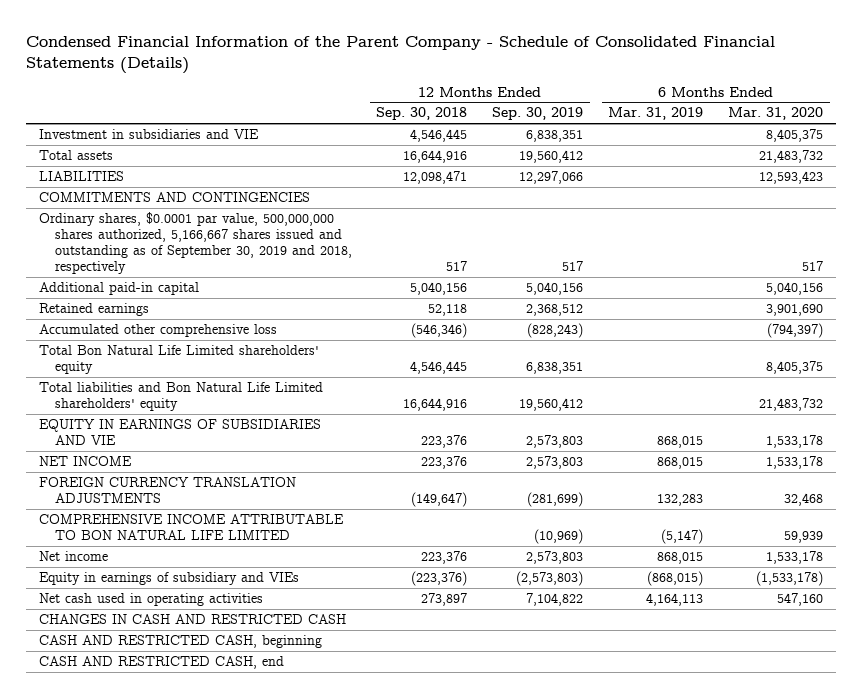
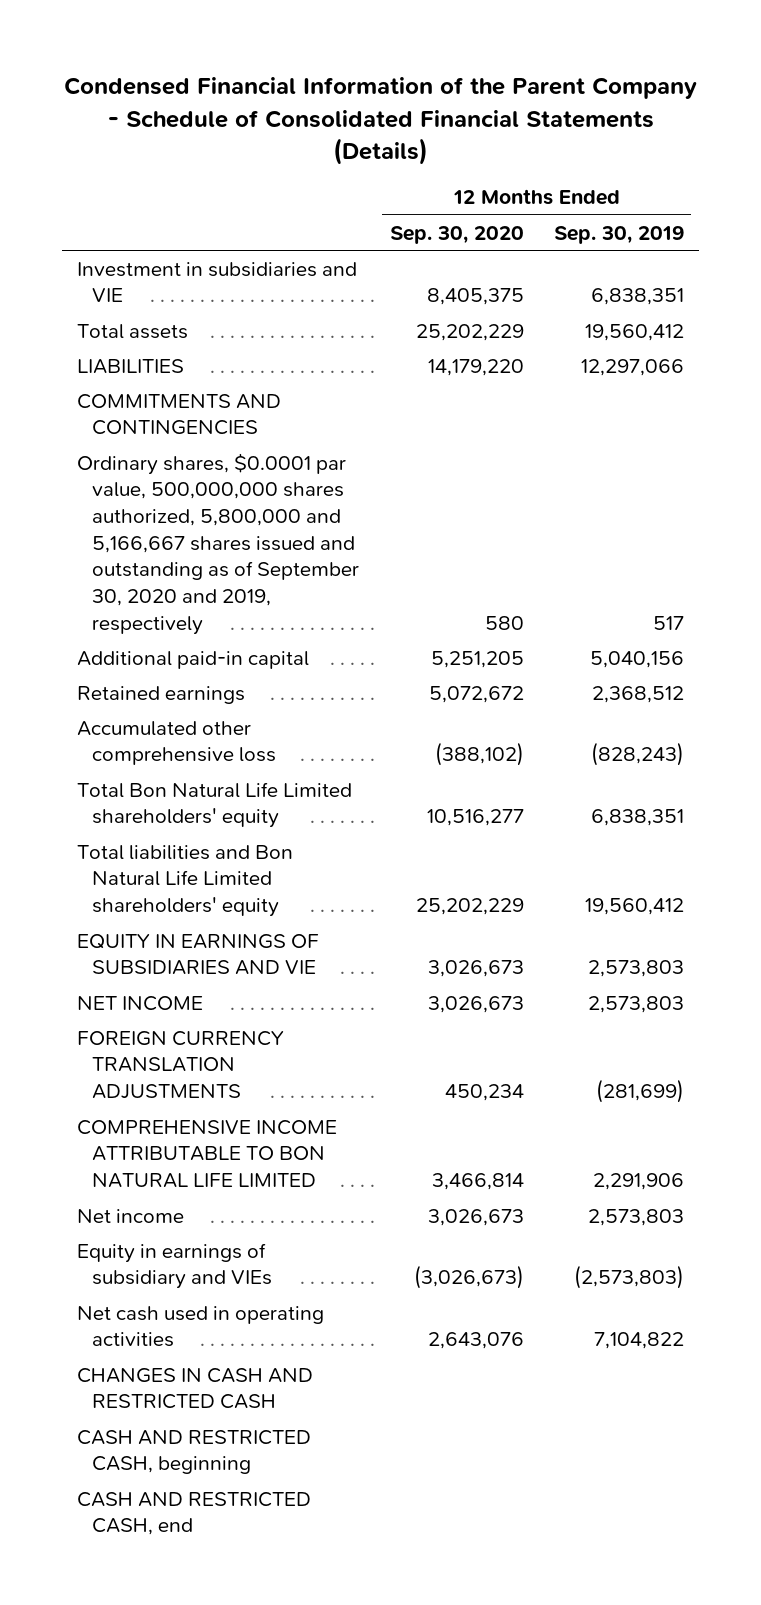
- | 12 Months Ended Sep. 30, 2018 | 12 Months Ended Sep. 30, 2019 | 6 Months Ended Mar. 31, 2019 | 6 Months Ended Mar. 31, 2020
+ | 12 Months Ended Sep. 30, 2020 | 12 Months Ended Sep. 30, 2019
- Ordinary shares, $0.0001 par value, 500,000,000 shares authorized, 5,166,667 shares issued and outstanding as of September 30, 2019 and 2018, respectively | 517 | 517 | | 517
+ Ordinary shares, $0.0001 par value, 500,000,000 shares authorized, 5,800,000 and 5,166,667 shares issued and outstanding as of September 30, 2020 and 2019, respectively | 580 | 517
- COMPREHENSIVE INCOME ATTRIBUTABLE TO BON NATURAL LIFE LIMITED | | (10,969) | (5,147) | 59,939
+ COMPREHENSIVE INCOME ATTRIBUTABLE TO BON NATURAL LIFE LIMITED | 3,466,814 | 2,291,906

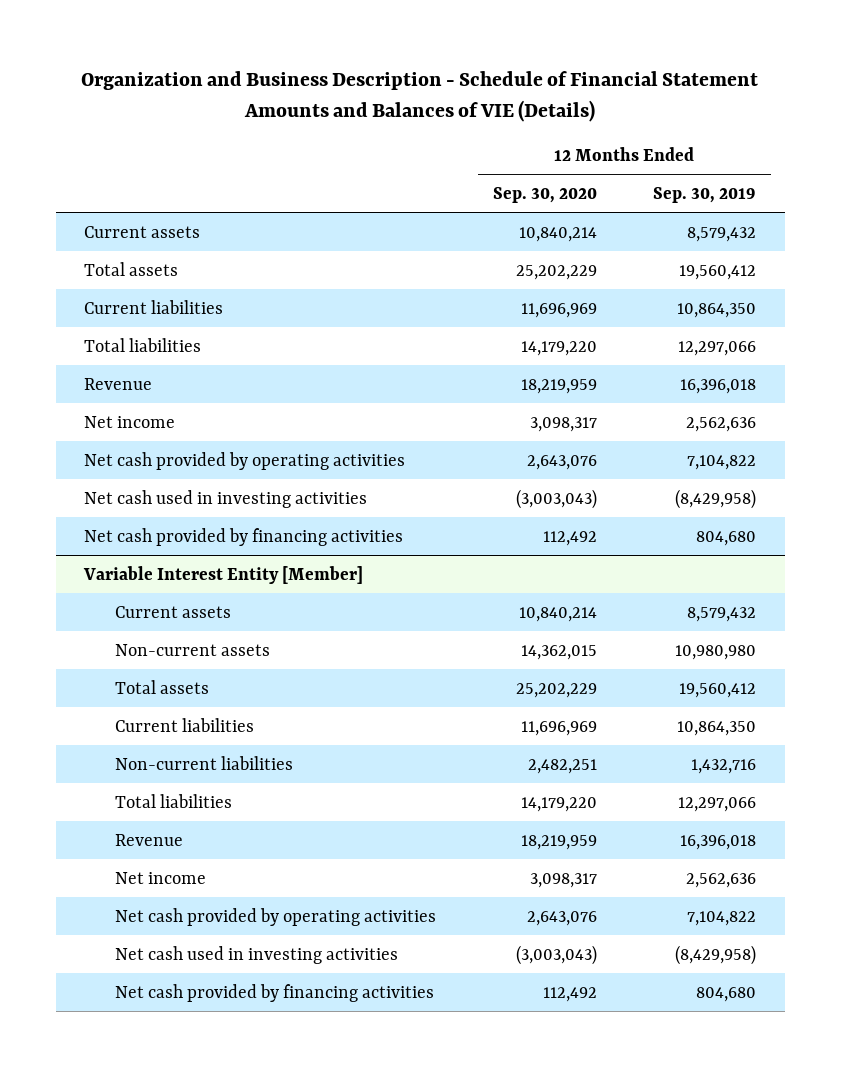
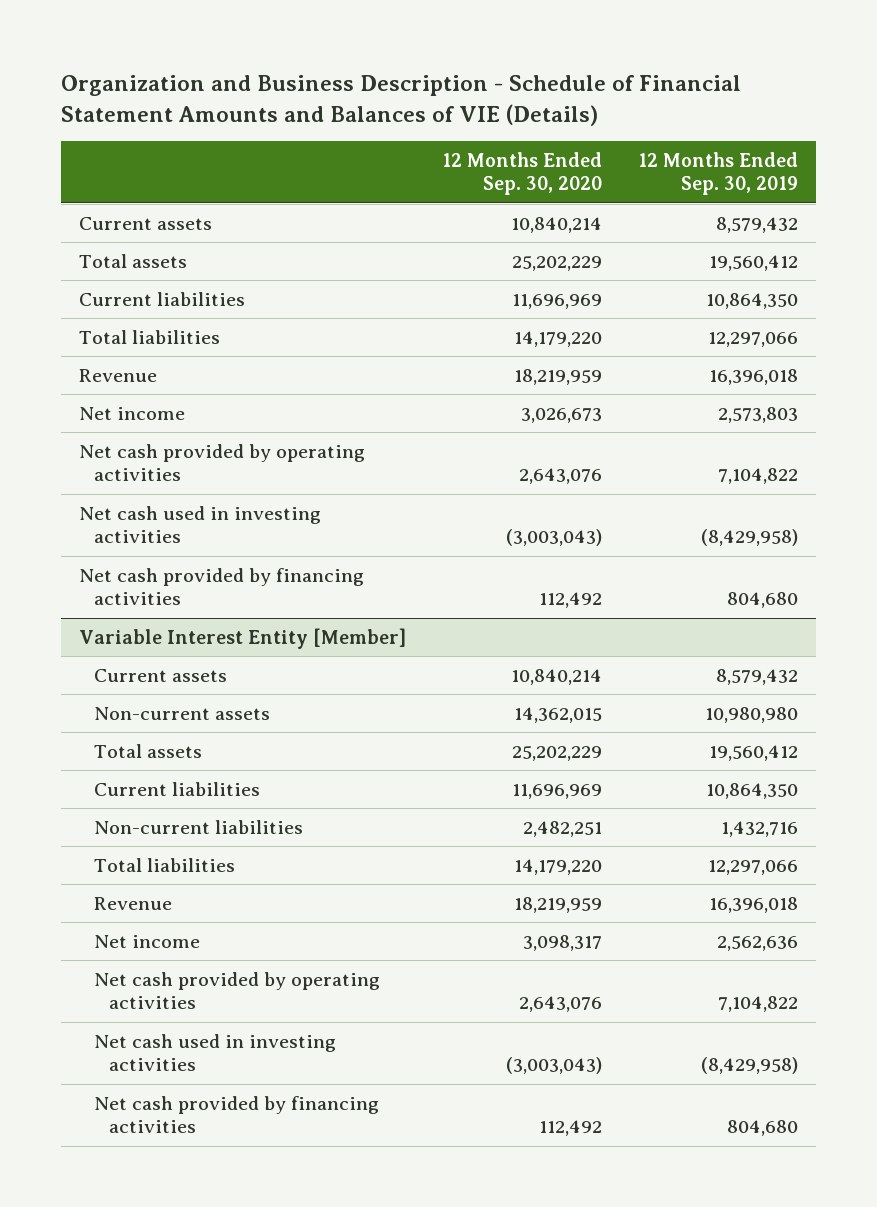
- Net income | 3,098,317 | 2,562,636
+ Net income | 3,026,673 | 2,573,803

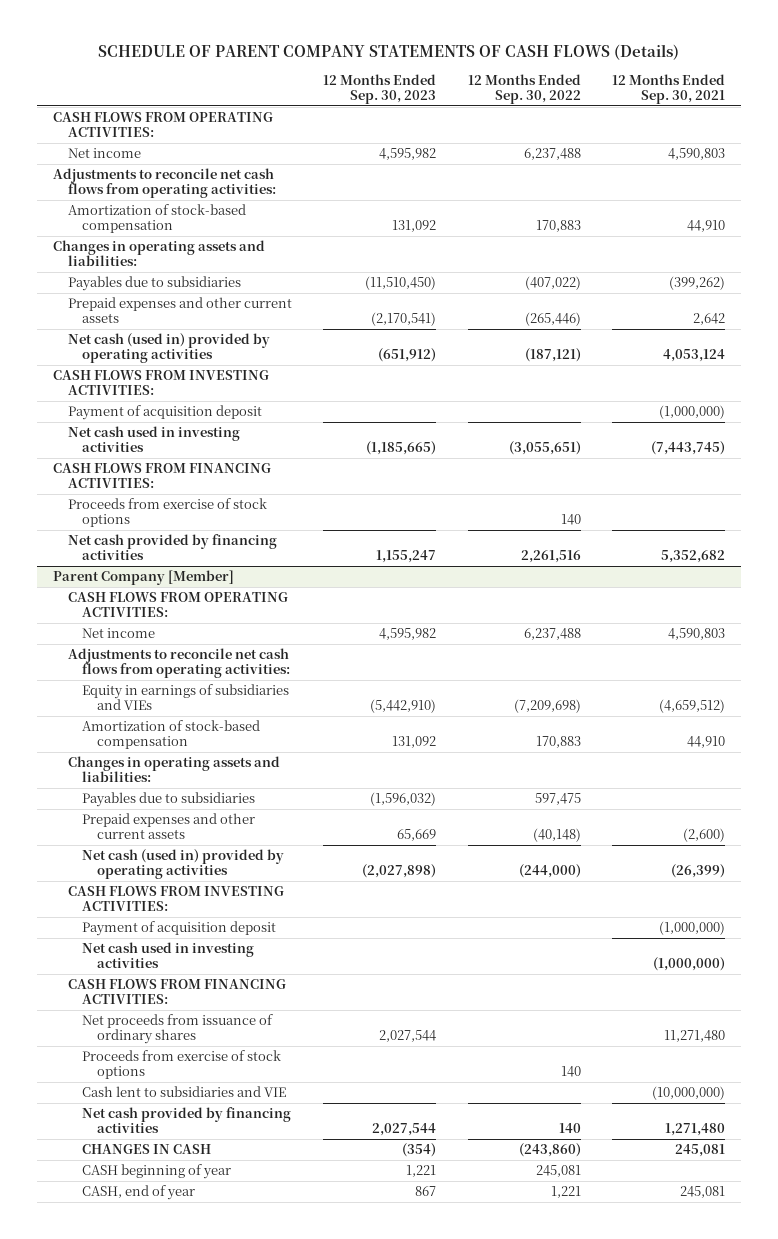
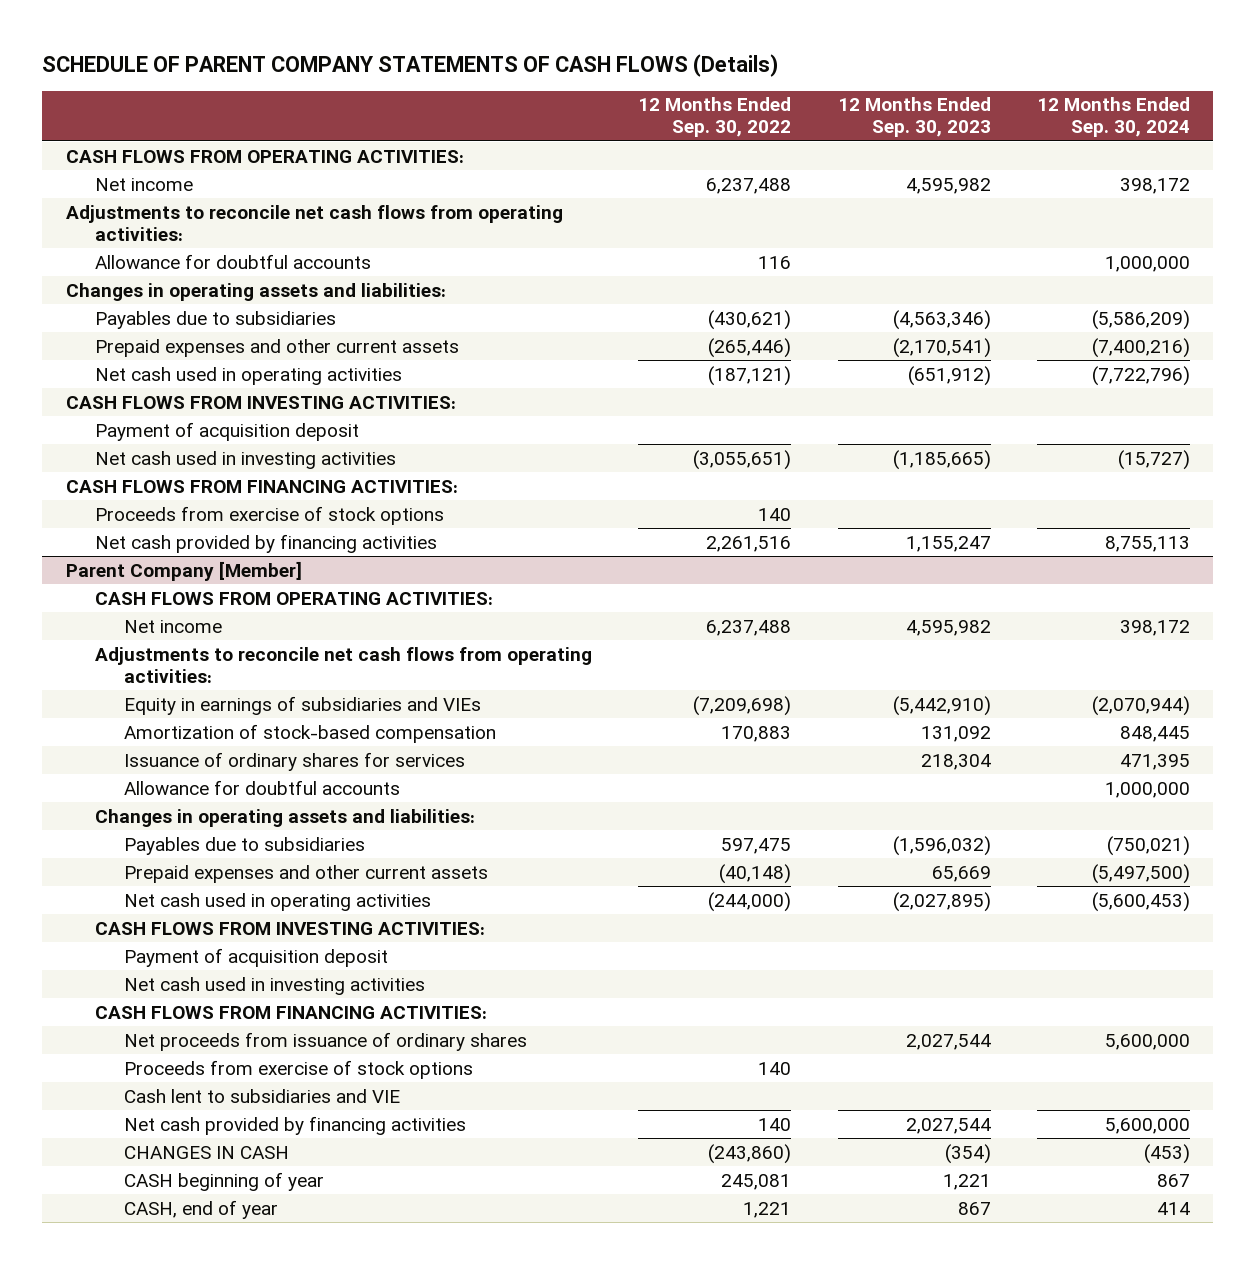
- | 12 Months Ended Sep. 30, 2023 | 12 Months Ended Sep. 30, 2022 | 12 Months Ended Sep. 30, 2021
+ | 12 Months Ended Sep. 30, 2022 | 12 Months Ended Sep. 30, 2023 | 12 Months Ended Sep. 30, 2024
- Amortization of stock-based compensation | 131,092 | 170,883 | 44,910
+ Allowance for doubtful accounts | 116 | | 1,000,000
- Payables due to subsidiaries | (11,510,450) | (407,022) | (399,262)
+ Payables due to subsidiaries | (430,621) | (4,563,346) | (5,586,209)
- Net cash (used in) provided by operating activities | (651,912) | (187,121) | 4,053,124
+ Net cash used in operating activities | (187,121) | (651,912) | (7,722,796)
@ Parent Company [Member]
+ Issuance of ordinary shares for services | | 218,304 | 471,395
+ Allowance for doubtful accounts | | | 1,000,000
- Net cash (used in) provided by operating activities | (2,027,898) | (244,000) | (26,399)
+ Net cash used in operating activities | (244,000) | (2,027,895) | (5,600,453)

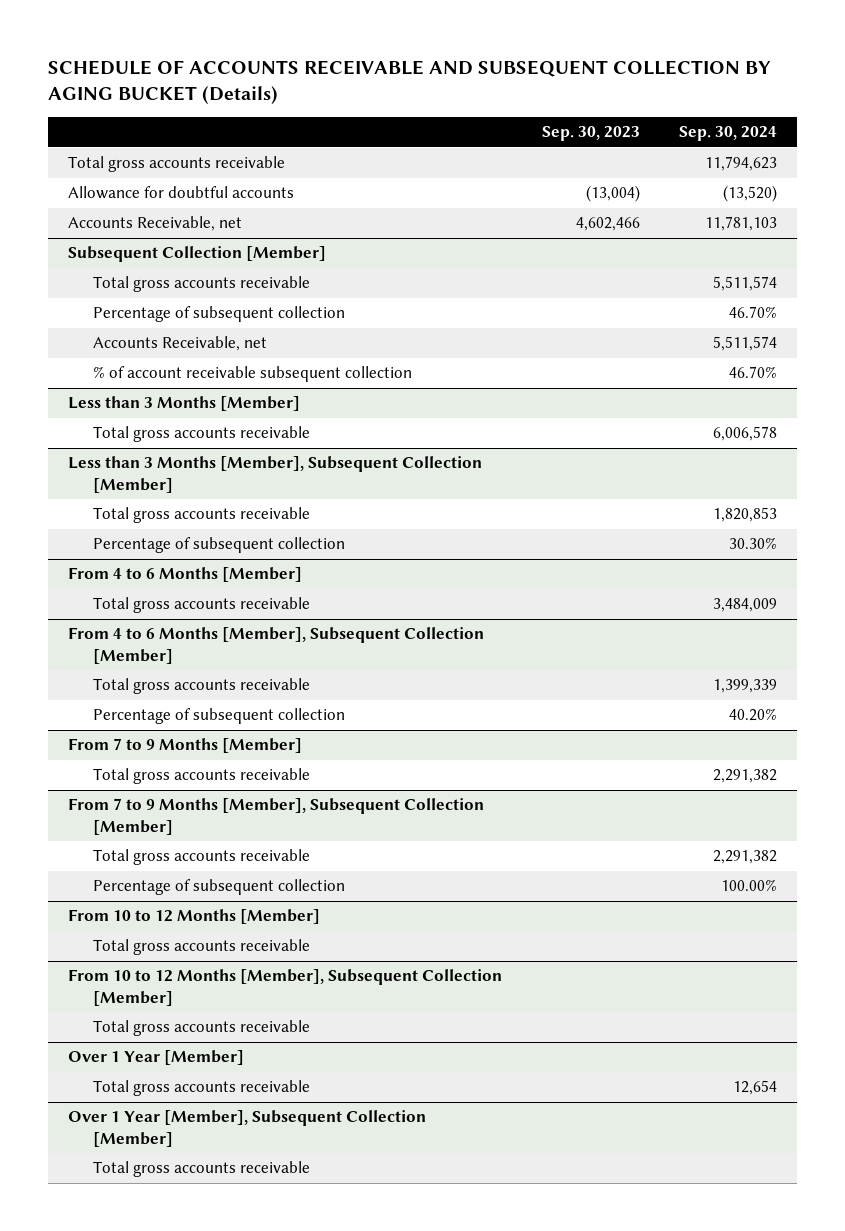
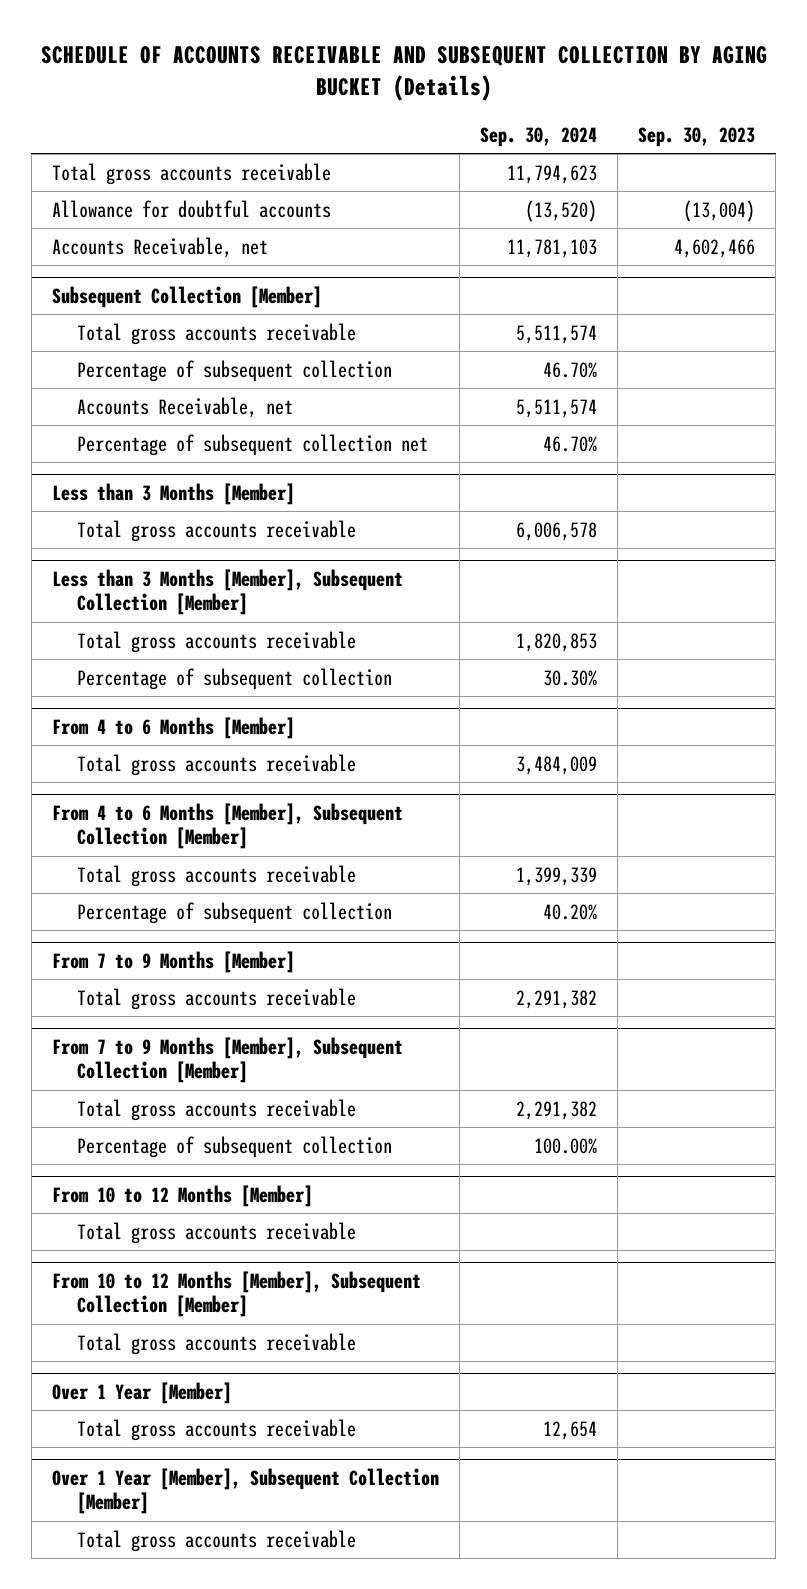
- | Sep. 30, 2023 | Sep. 30, 2024
+ | Sep. 30, 2024 | Sep. 30, 2023
@ Subsequent Collection [Member]
- % of account receivable subsequent collection | | 46.70%
+ Percentage of subsequent collection net | 46.70% |

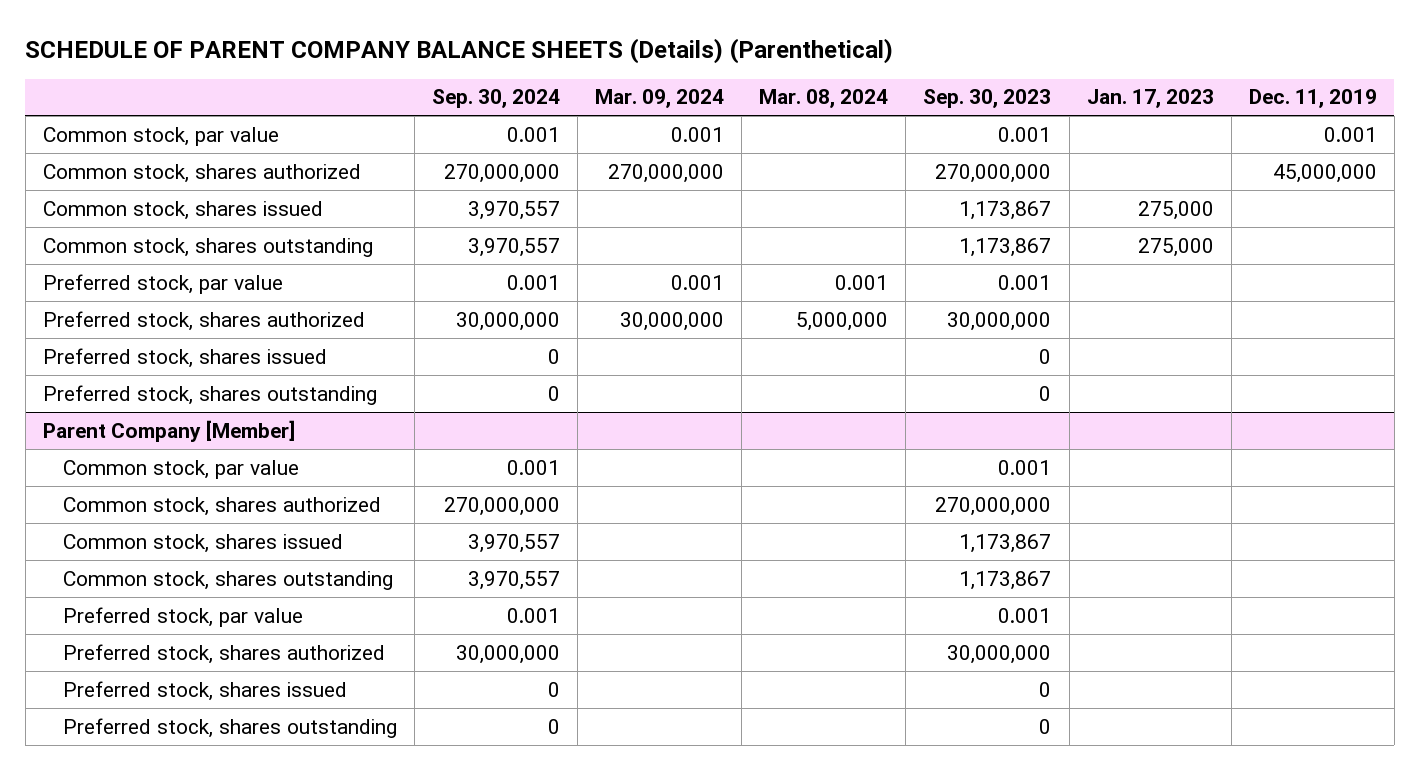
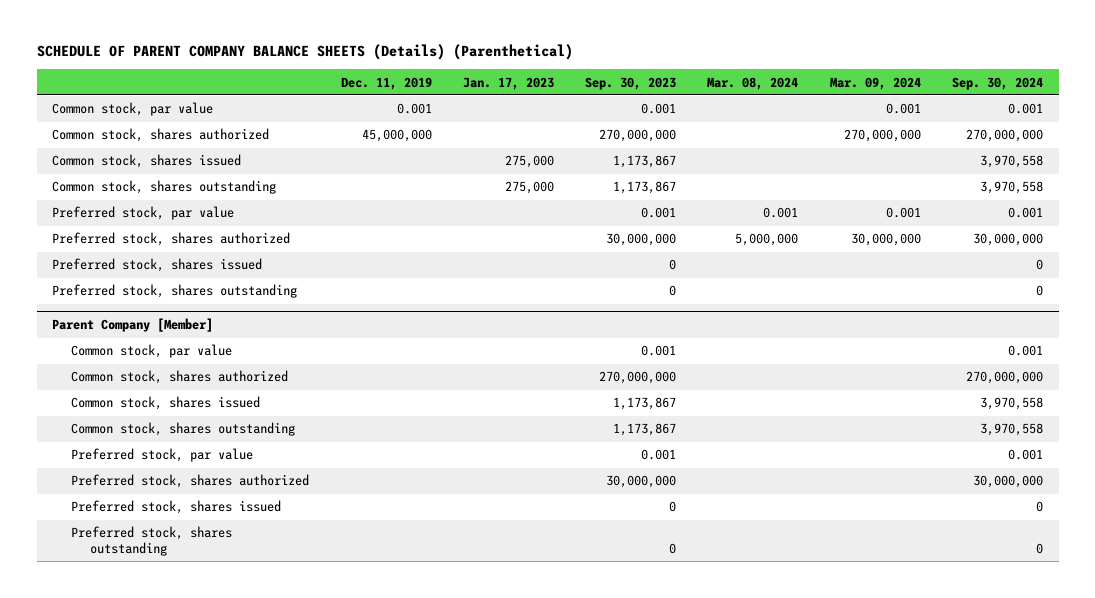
- | Sep. 30, 2024 | Mar. 09, 2024 | Mar. 08, 2024 | Sep. 30, 2023 | Jan. 17, 2023 | Dec. 11, 2019
+ | Dec. 11, 2019 | Jan. 17, 2023 | Sep. 30, 2023 | Mar. 08, 2024 | Mar. 09, 2024 | Sep. 30, 2024
- Common stock, shares issued | 3,970,557 | | | 1,173,867 | 275,000 |
- Common stock, shares outstanding | 3,970,557 | | | 1,173,867 | 275,000 |
+ Common stock, shares issued | | 275,000 | 1,173,867 | | | 3,970,558
+ Common stock, shares outstanding | | 275,000 | 1,173,867 | | | 3,970,558
@ Parent Company [Member]
- Common stock, shares issued | 3,970,557 | | | 1,173,867 | |
- Common stock, shares outstanding | 3,970,557 | | | 1,173,867 | |
+ Common stock, shares issued | | | 1,173,867 | | | 3,970,558
+ Common stock, shares outstanding | | | 1,173,867 | | | 3,970,558

